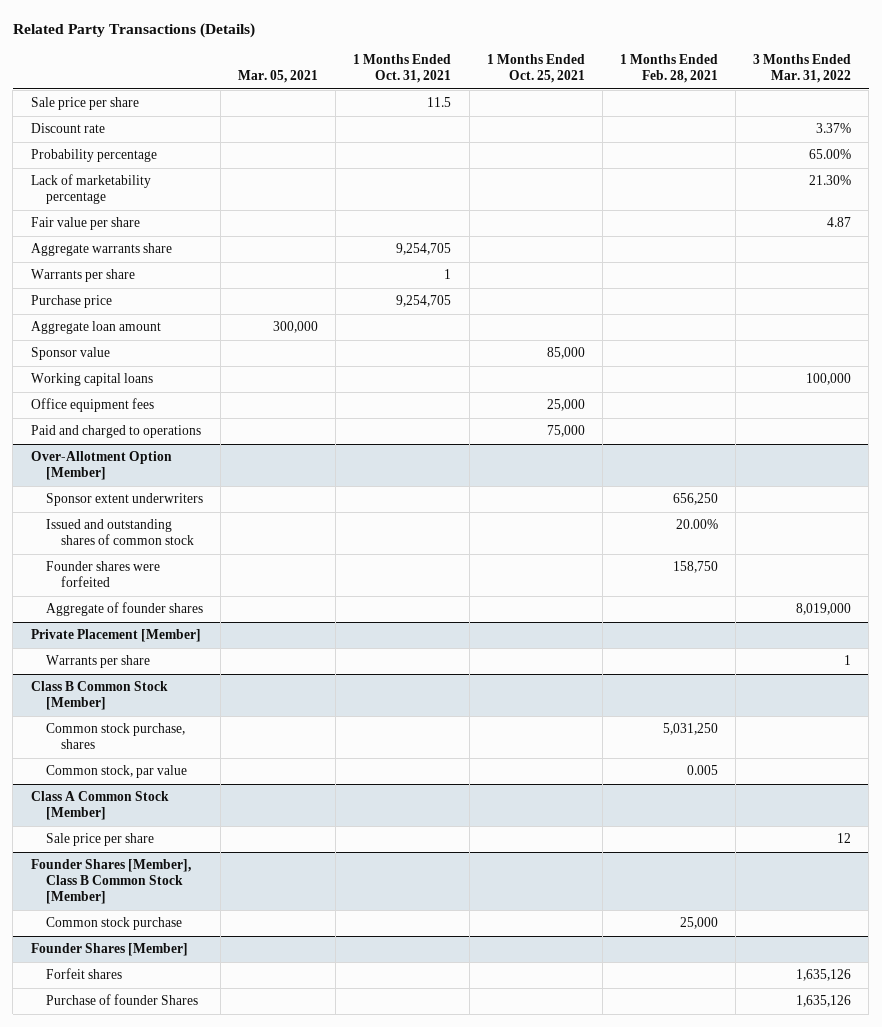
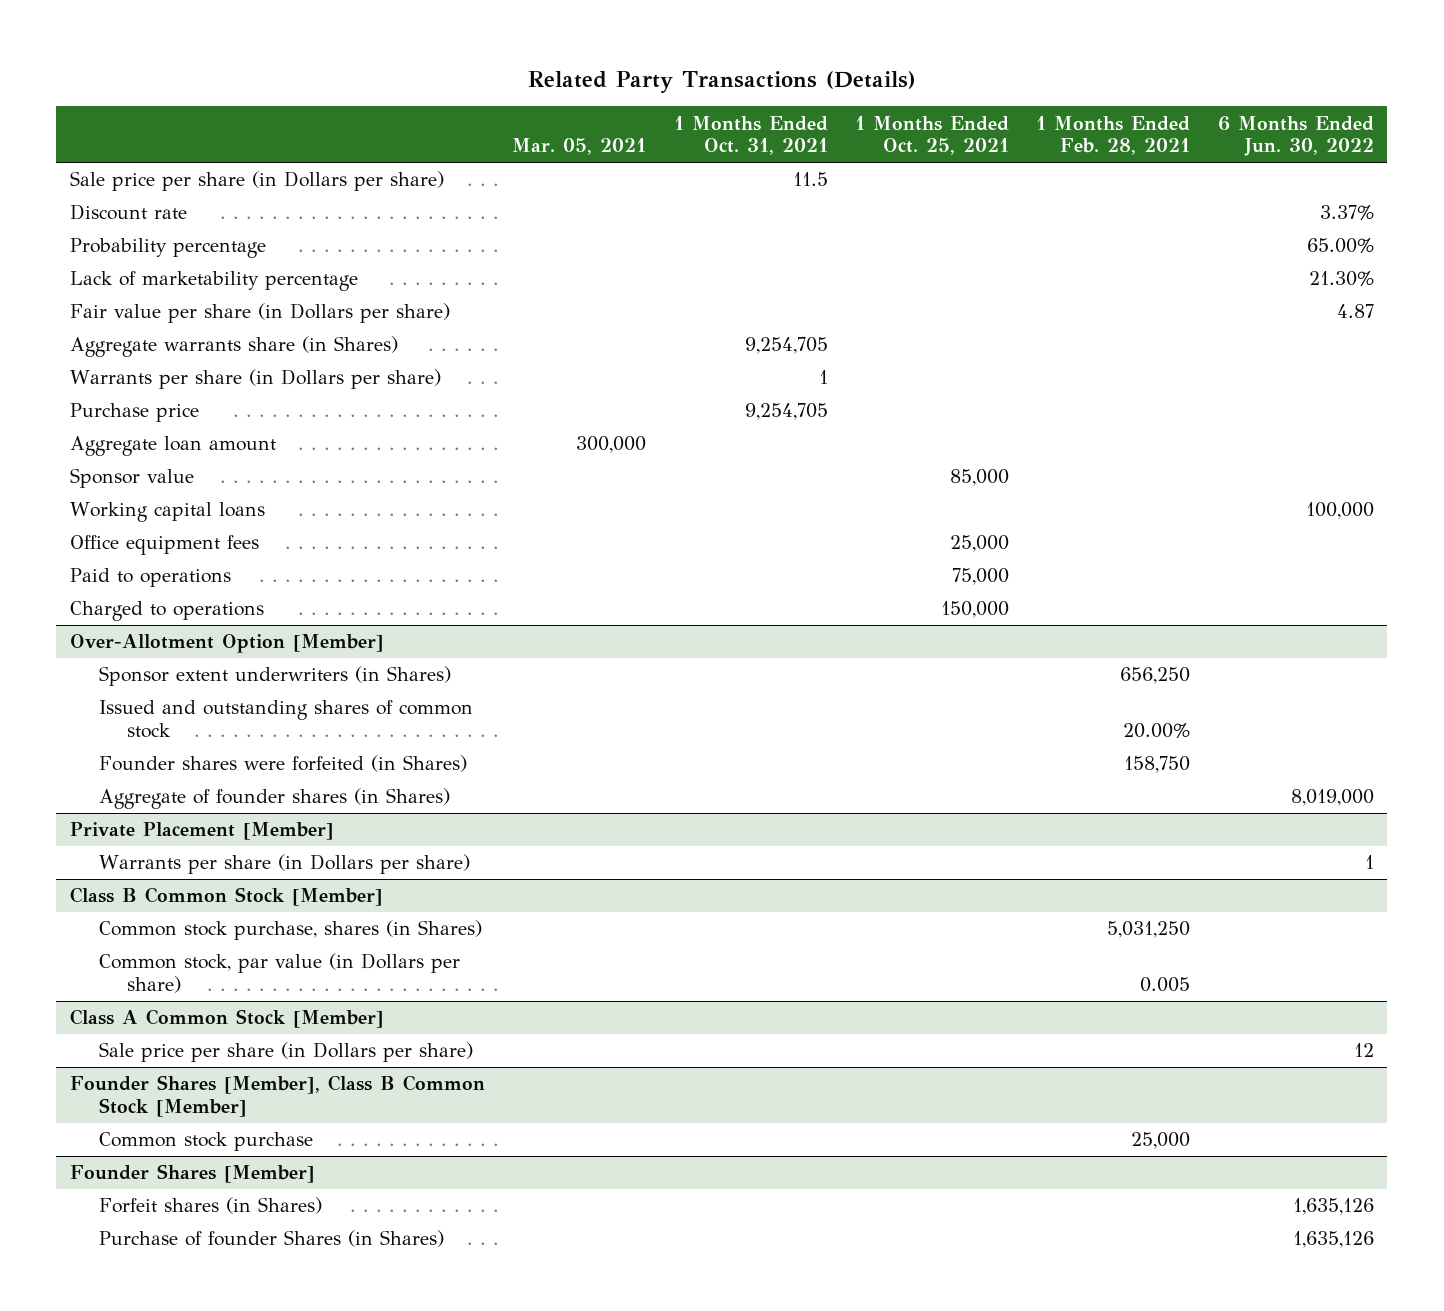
- | Mar. 05, 2021 | 1 Months Ended Oct. 31, 2021 | 1 Months Ended Oct. 25, 2021 | 1 Months Ended Feb. 28, 2021 | 3 Months Ended Mar. 31, 2022
+ | Mar. 05, 2021 | 1 Months Ended Oct. 31, 2021 | 1 Months Ended Oct. 25, 2021 | 1 Months Ended Feb. 28, 2021 | 6 Months Ended Jun. 30, 2022
- Sale price per share | | 11.5 | | |
+ Sale price per share (in Dollars per share) | | 11.5 | | |
- Fair value per share | | | | | 4.87
- Aggregate warrants share | | 9,254,705 | | |
- Warrants per share | | 1 | | |
+ Fair value per share (in Dollars per share) | | | | | 4.87
+ Aggregate warrants share (in Shares) | | 9,254,705 | | |
+ Warrants per share (in Dollars per share) | | 1 | | |
- Paid and charged to operations | | | 75,000 | |
+ Paid to operations | | | 75,000 | |
+ Charged to operations | | | 150,000 | |
@ Over-Allotment Option [Member]
- Sponsor extent underwriters | | | | 656,250 |
+ Sponsor extent underwriters (in Shares) | | | | 656,250 |
- Founder shares were forfeited | | | | 158,750 |
- Aggregate of founder shares | | | | | 8,019,000
+ Founder shares were forfeited (in Shares) | | | | 158,750 |
+ Aggregate of founder shares (in Shares) | | | | | 8,019,000
@ Private Placement [Member]
- Warrants per share | | | | | 1
+ Warrants per share (in Dollars per share) | | | | | 1
@ Class B Common Stock [Member]
- Common stock purchase, shares | | | | 5,031,250 |
- Common stock, par value | | | | 0.005 |
+ Common stock purchase, shares (in Shares) | | | | 5,031,250 |
+ Common stock, par value (in Dollars per share) | | | | 0.005 |
@ Class A Common Stock [Member]
- Sale price per share | | | | | 12
+ Sale price per share (in Dollars per share) | | | | | 12
@ Founder Shares [Member]
- Forfeit shares | | | | | 1,635,126
- Purchase of founder Shares | | | | | 1,635,126
+ Forfeit shares (in Shares) | | | | | 1,635,126
+ Purchase of founder Shares (in Shares) | | | | | 1,635,126

